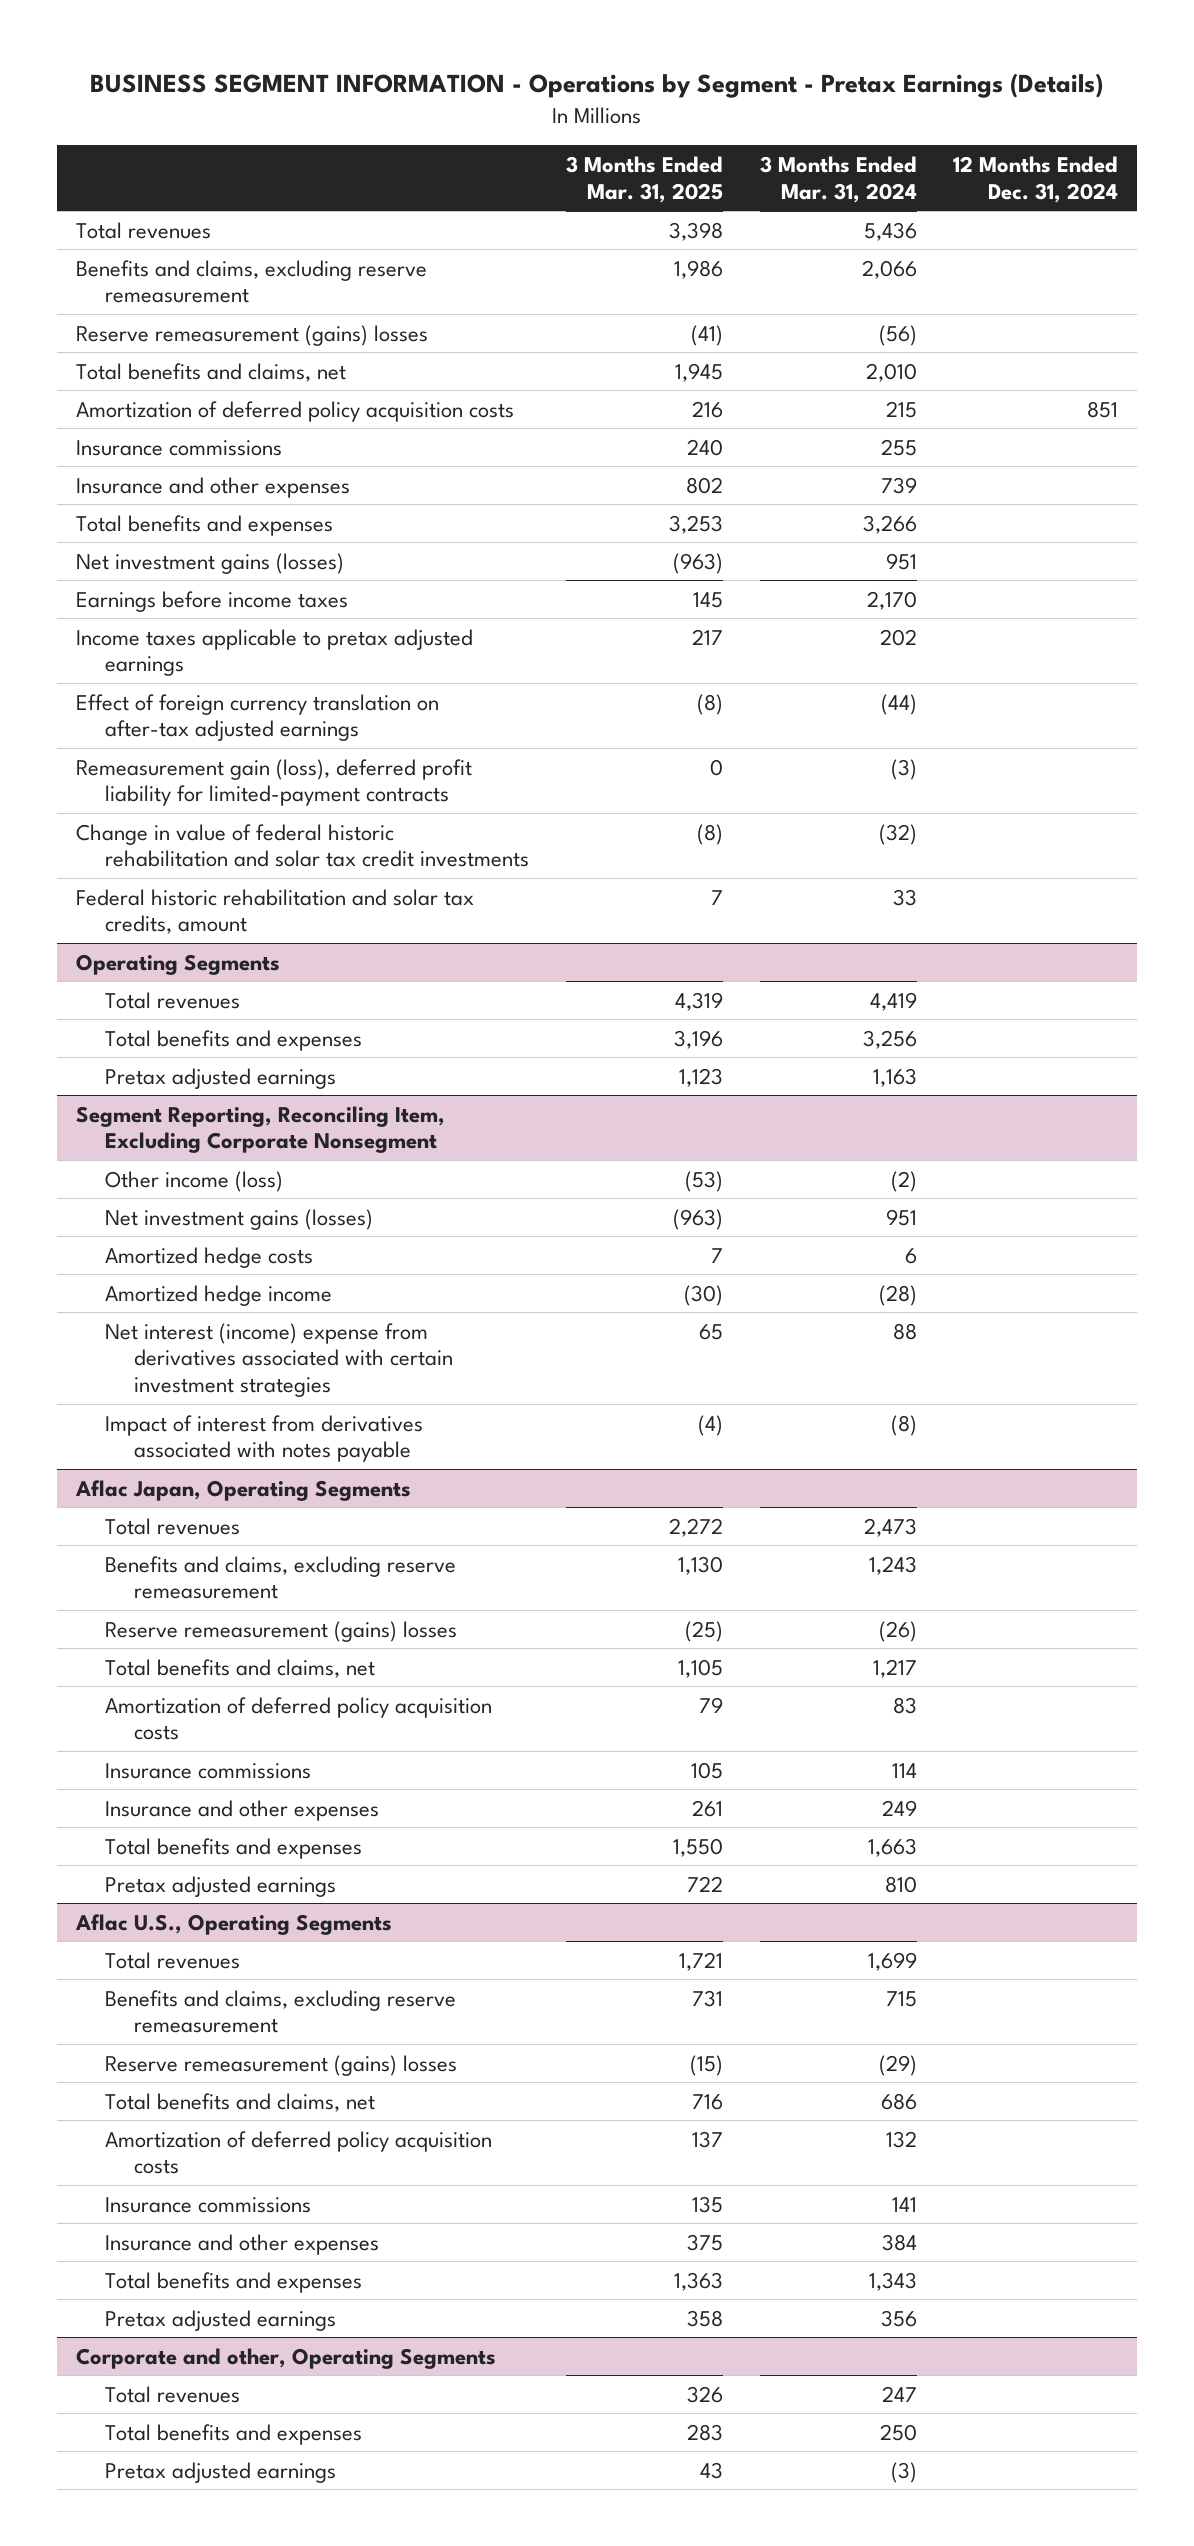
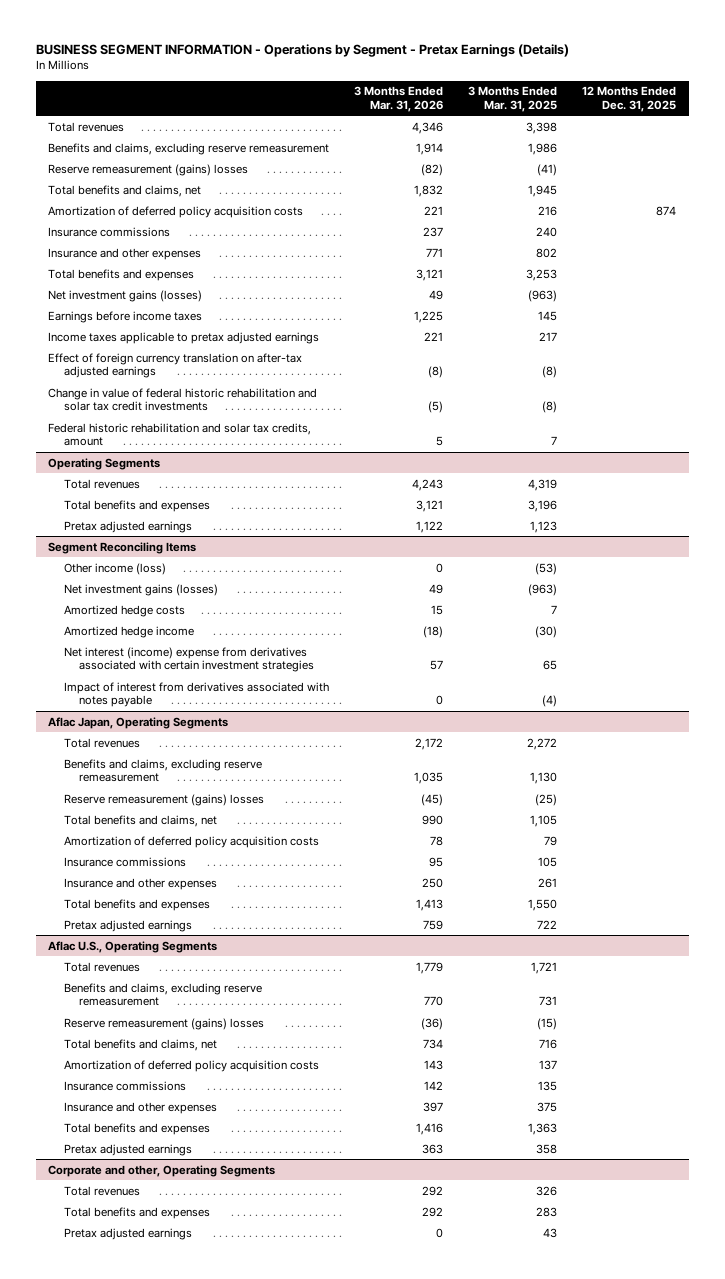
- | 3 Months Ended Mar. 31, 2025 | 3 Months Ended Mar. 31, 2024 | 12 Months Ended Dec. 31, 2024
+ | 3 Months Ended Mar. 31, 2026 | 3 Months Ended Mar. 31, 2025 | 12 Months Ended Dec. 31, 2025
- Remeasurement gain (loss), deferred profit liability for limited-payment contracts | 0 | (3) |
- Segment Reporting, Reconciling Item, Excluding Corporate Nonsegment
+ Segment Reconciling Items

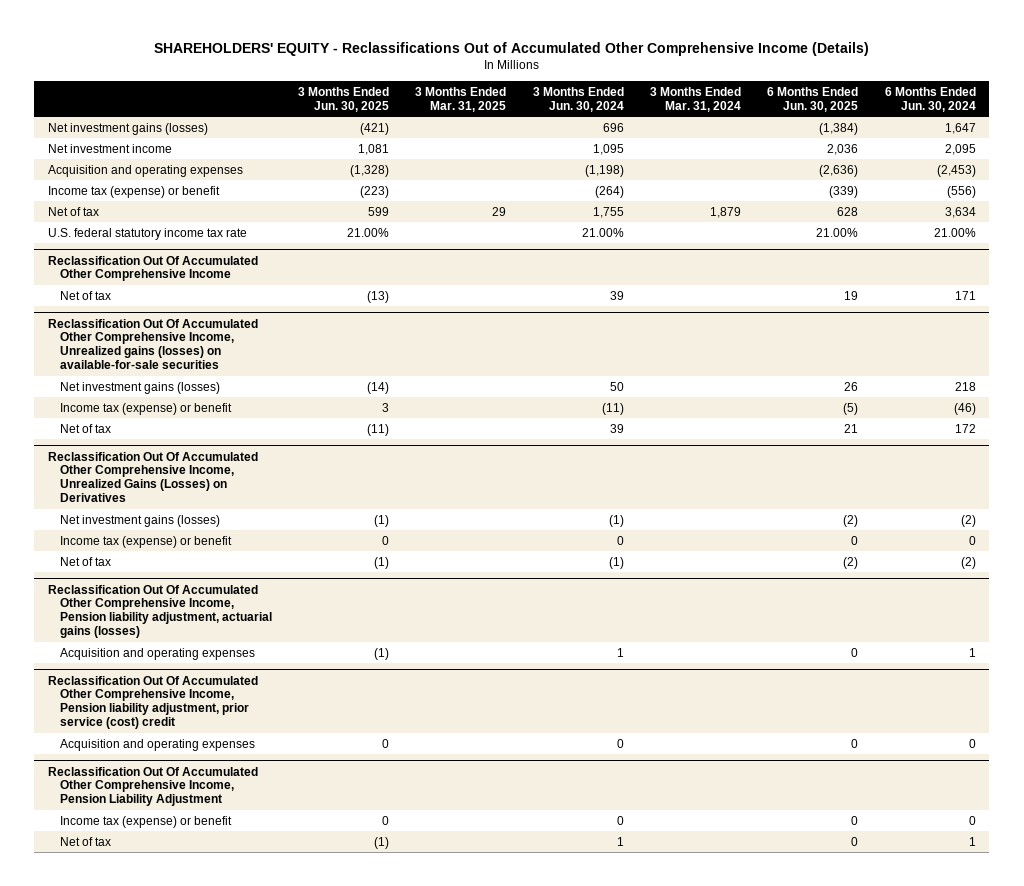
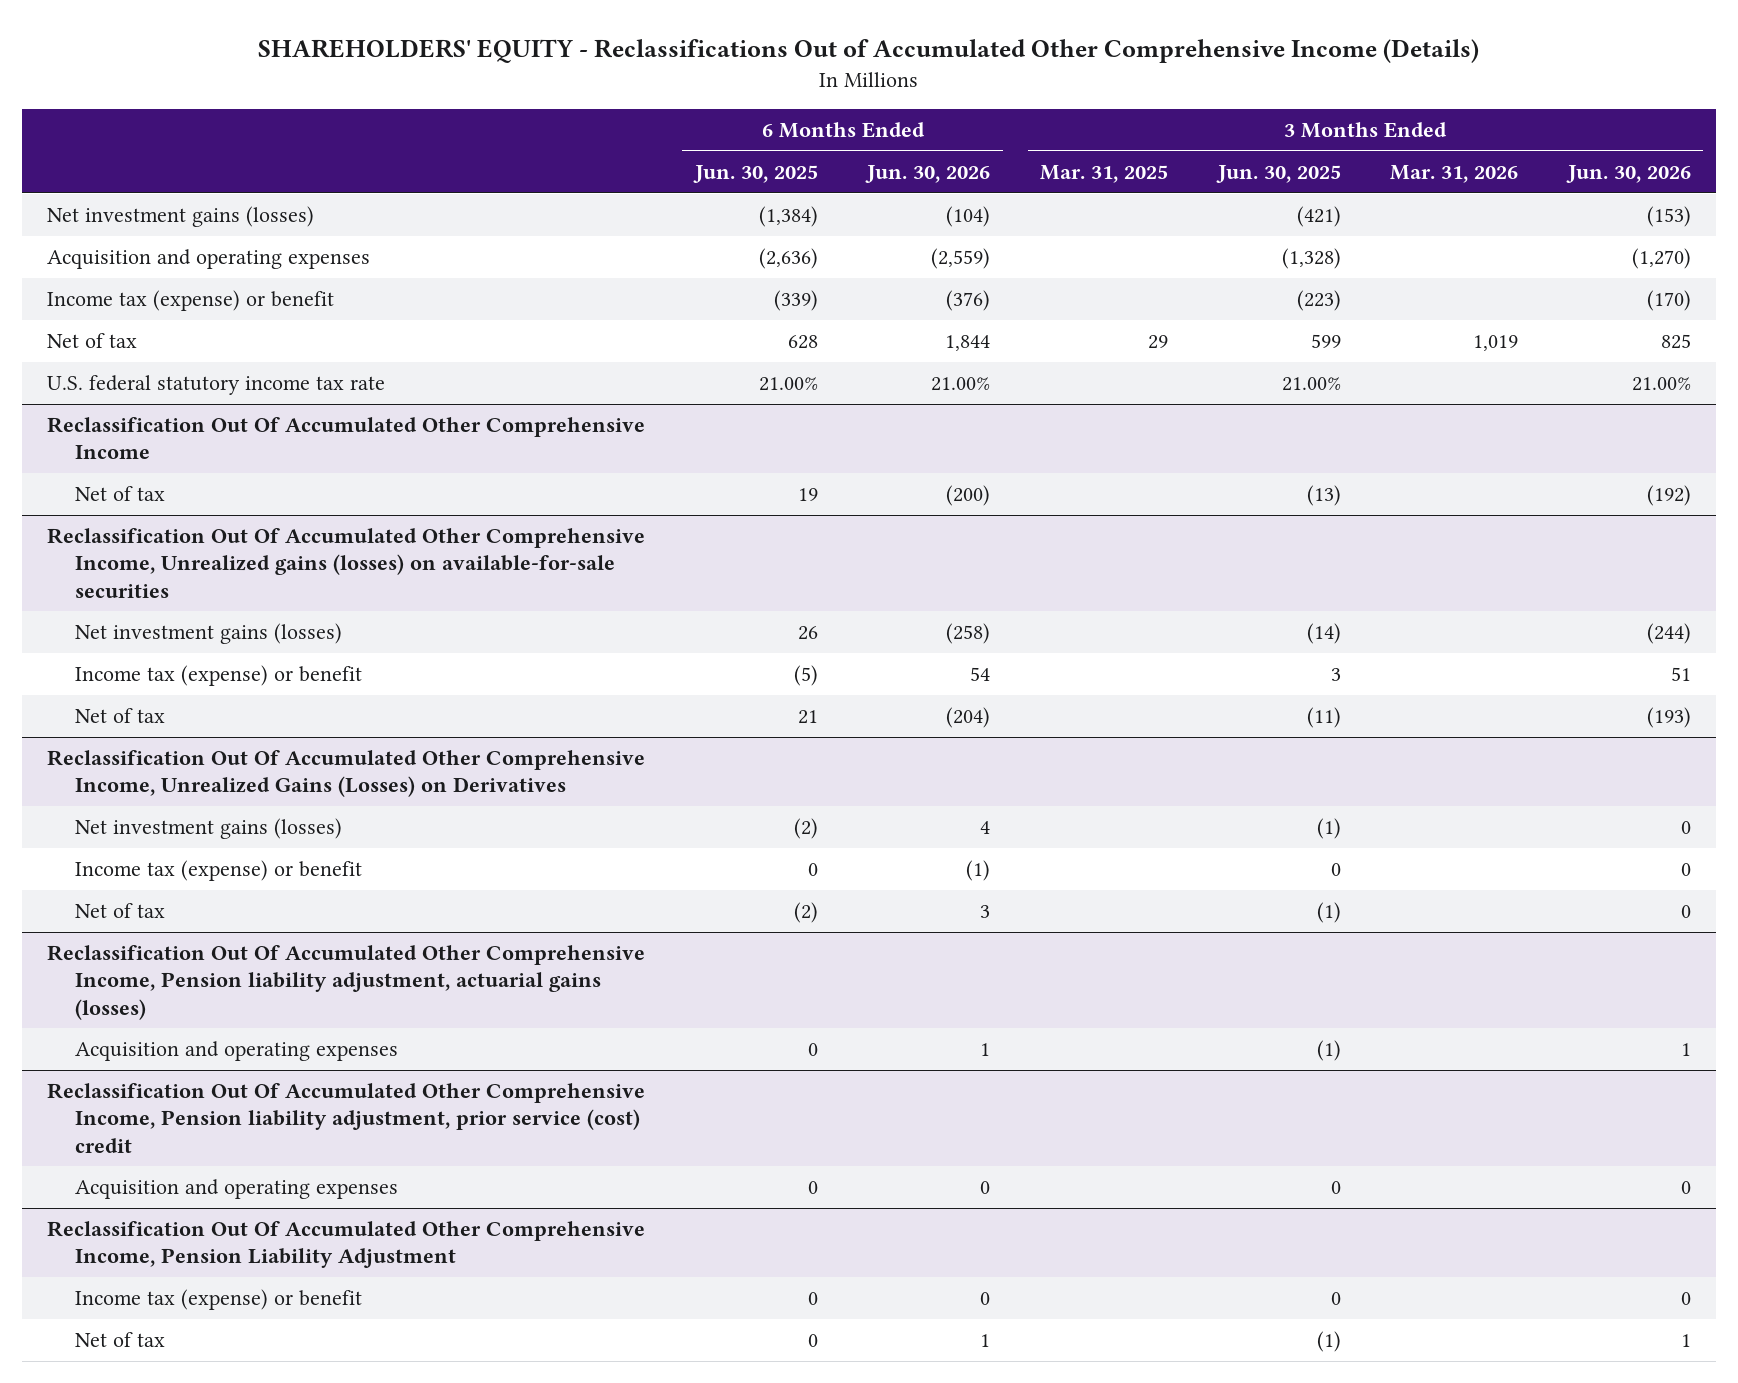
- | 3 Months Ended Jun. 30, 2025 | 3 Months Ended Mar. 31, 2025 | 3 Months Ended Jun. 30, 2024 | 3 Months Ended Mar. 31, 2024 | 6 Months Ended Jun. 30, 2025 | 6 Months Ended Jun. 30, 2024
+ | 6 Months Ended Jun. 30, 2025 | 6 Months Ended Jun. 30, 2026 | 3 Months Ended Mar. 31, 2025 | 3 Months Ended Jun. 30, 2025 | 3 Months Ended Mar. 31, 2026 | 3 Months Ended Jun. 30, 2026
- Net investment income | 1,081 | | 1,095 | | 2,036 | 2,095

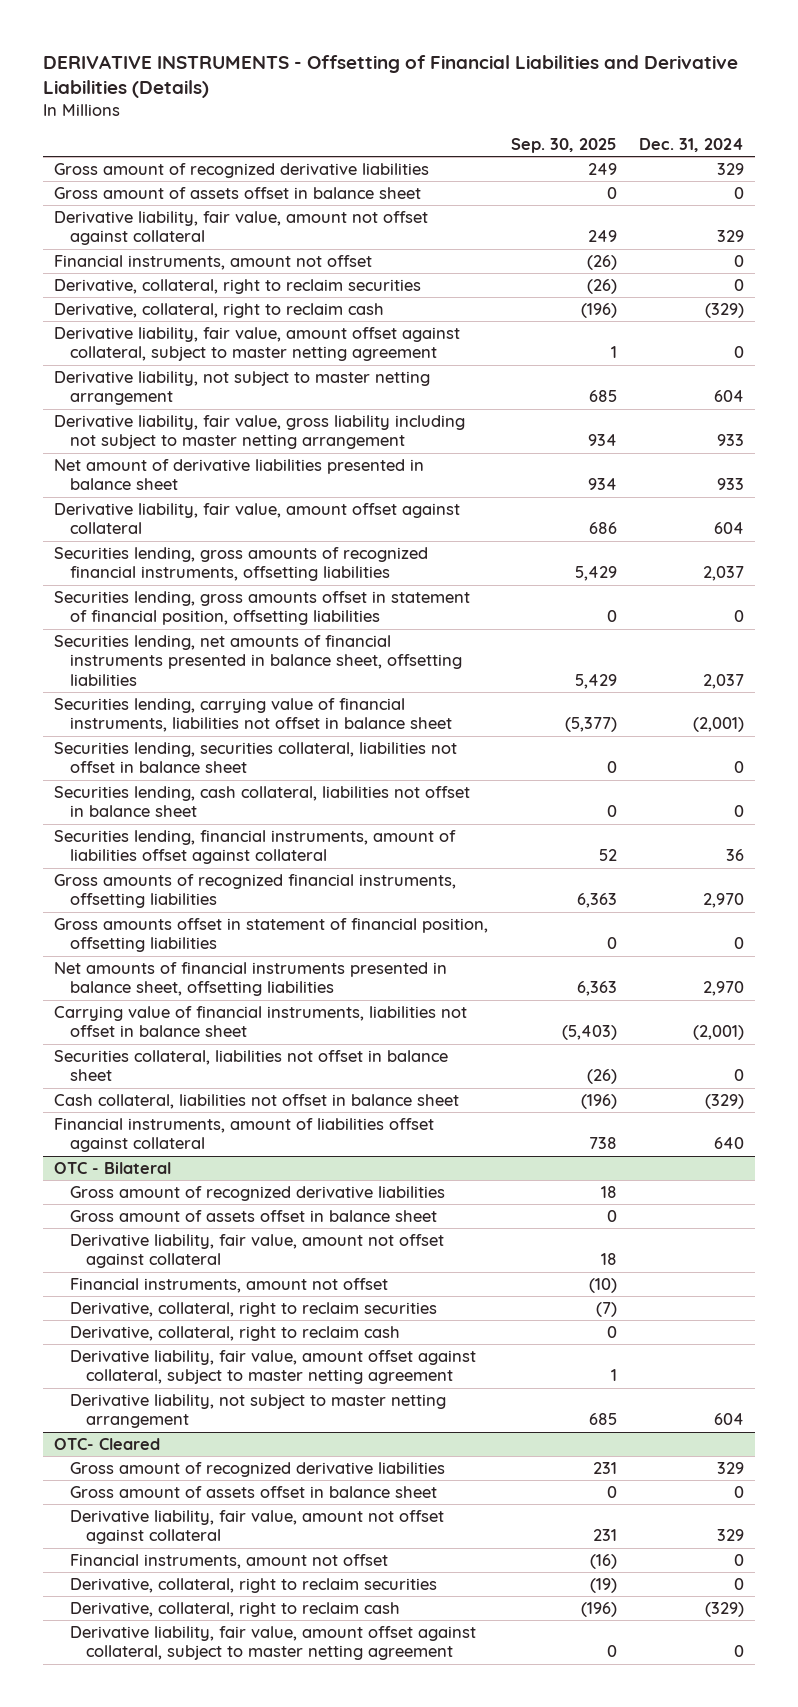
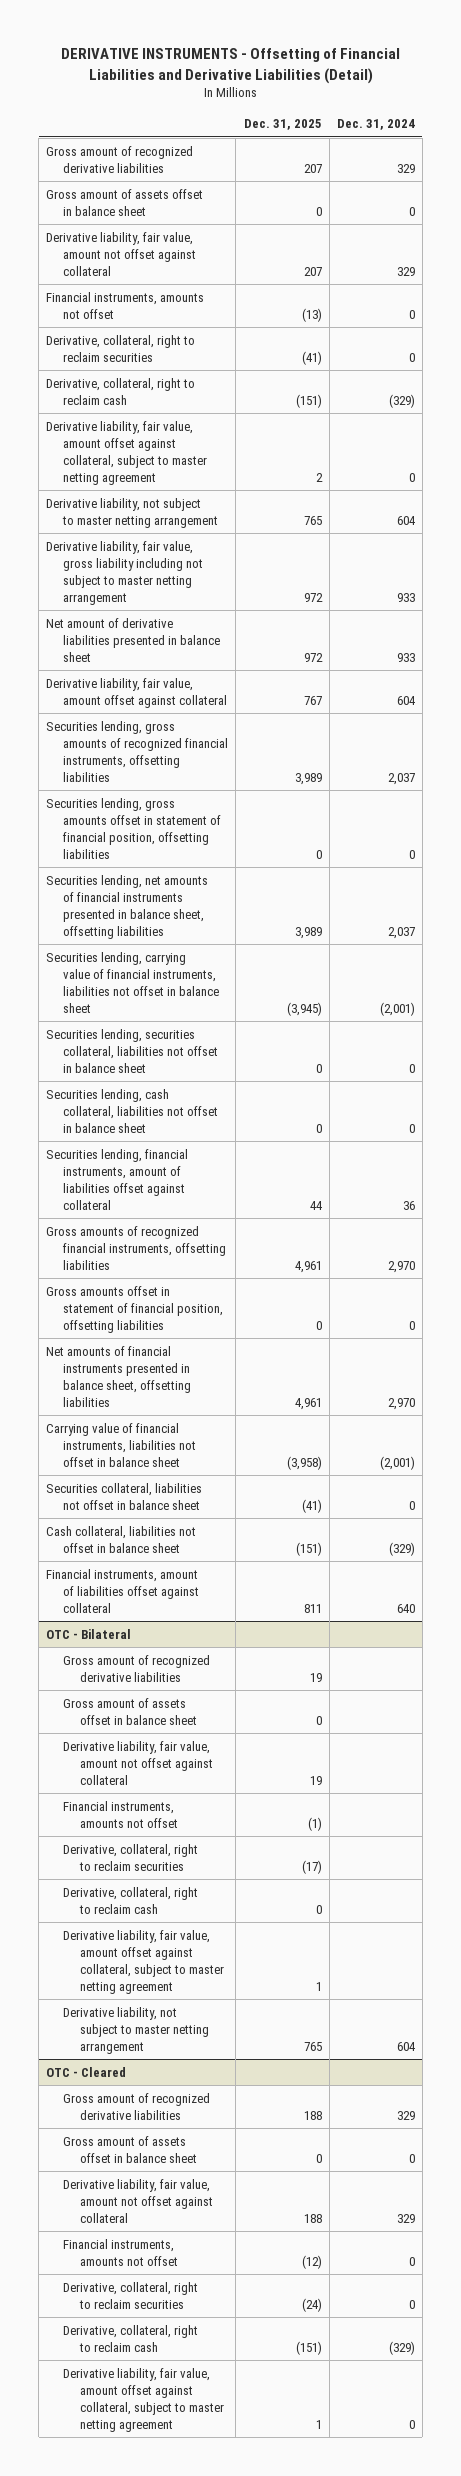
- DERIVATIVE INSTRUMENTS - Offsetting of Financial Liabilities and Derivative Liabilities (Details)
+ DERIVATIVE INSTRUMENTS - Offsetting of Financial Liabilities and Derivative Liabilities (Detail)
- | Sep. 30, 2025 | Dec. 31, 2024
+ | Dec. 31, 2025 | Dec. 31, 2024
- Financial instruments, amount not offset | (26) | 0
+ Financial instruments, amounts not offset | (13) | 0
@ OTC - Bilateral
- Financial instruments, amount not offset | (10) |
+ Financial instruments, amounts not offset | (1) |
- OTC- Cleared
+ OTC - Cleared
- Financial instruments, amount not offset | (16) | 0
+ Financial instruments, amounts not offset | (12) | 0

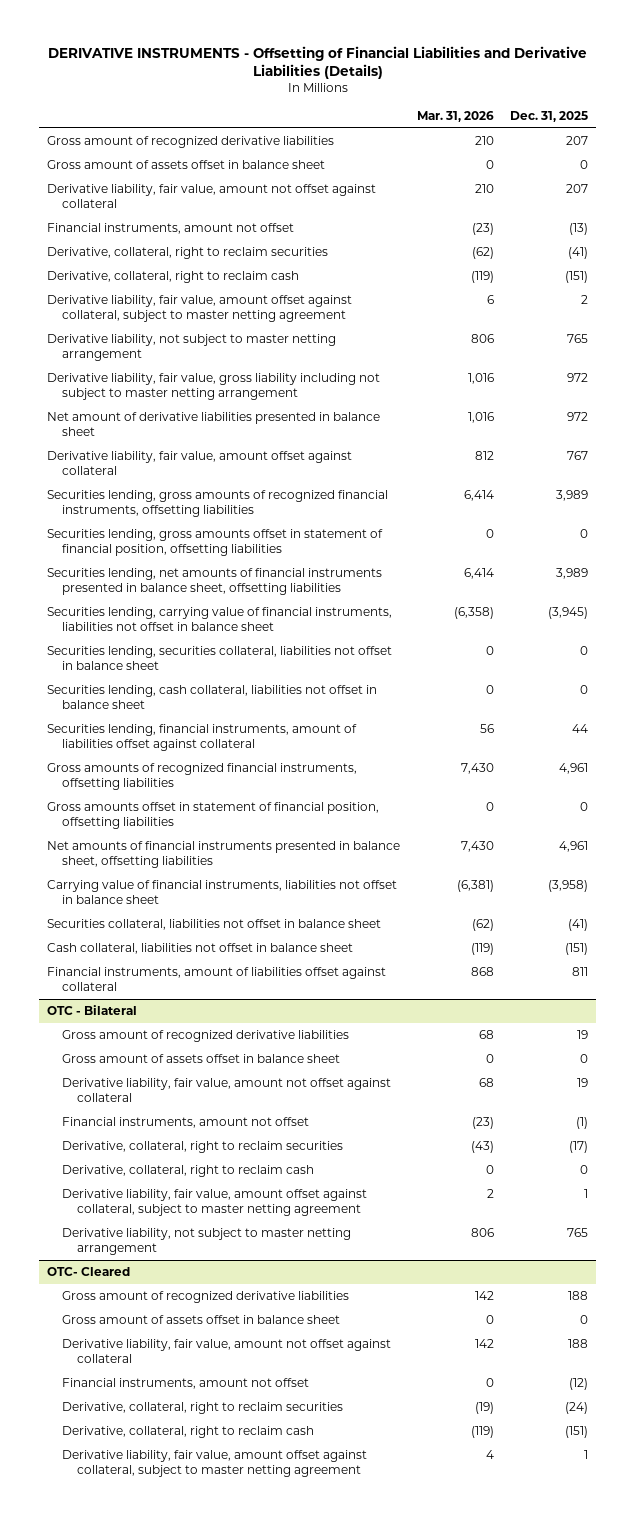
- DERIVATIVE INSTRUMENTS - Offsetting of Financial Liabilities and Derivative Liabilities (Detail)
+ DERIVATIVE INSTRUMENTS - Offsetting of Financial Liabilities and Derivative Liabilities (Details)
- | Dec. 31, 2025 | Dec. 31, 2024
+ | Mar. 31, 2026 | Dec. 31, 2025
- Financial instruments, amounts not offset | (13) | 0
+ Financial instruments, amount not offset | (23) | (13)
@ OTC - Bilateral
- Financial instruments, amounts not offset | (1) |
+ Financial instruments, amount not offset | (23) | (1)
- OTC - Cleared
+ OTC- Cleared
- Financial instruments, amounts not offset | (12) | 0
+ Financial instruments, amount not offset | 0 | (12)

